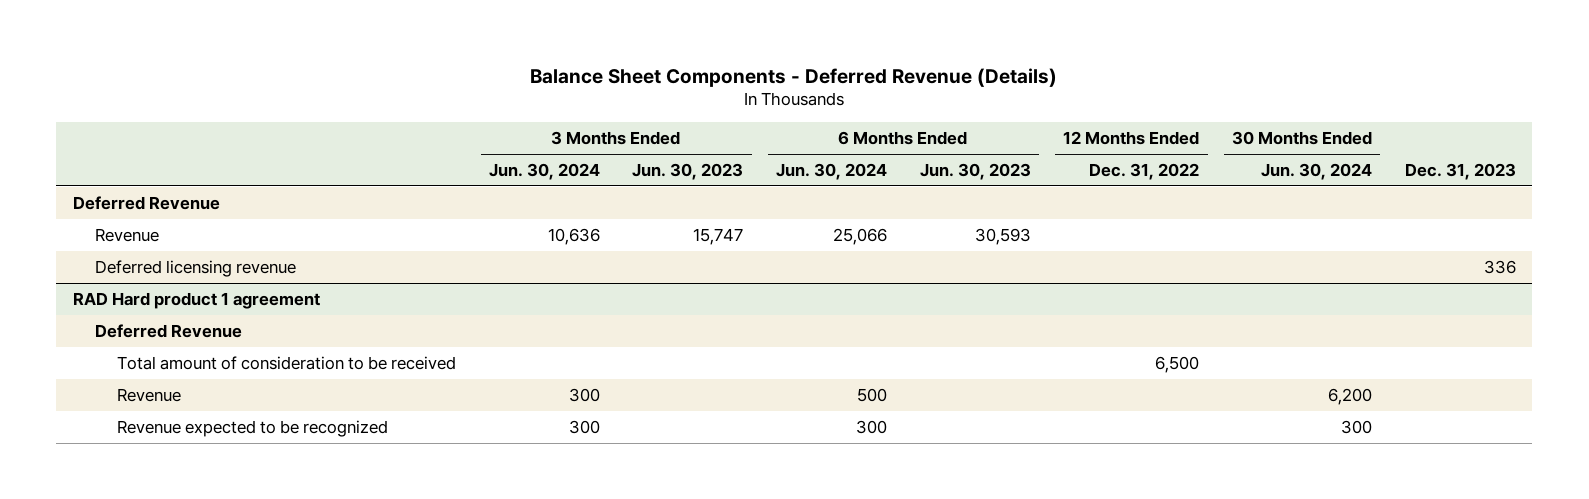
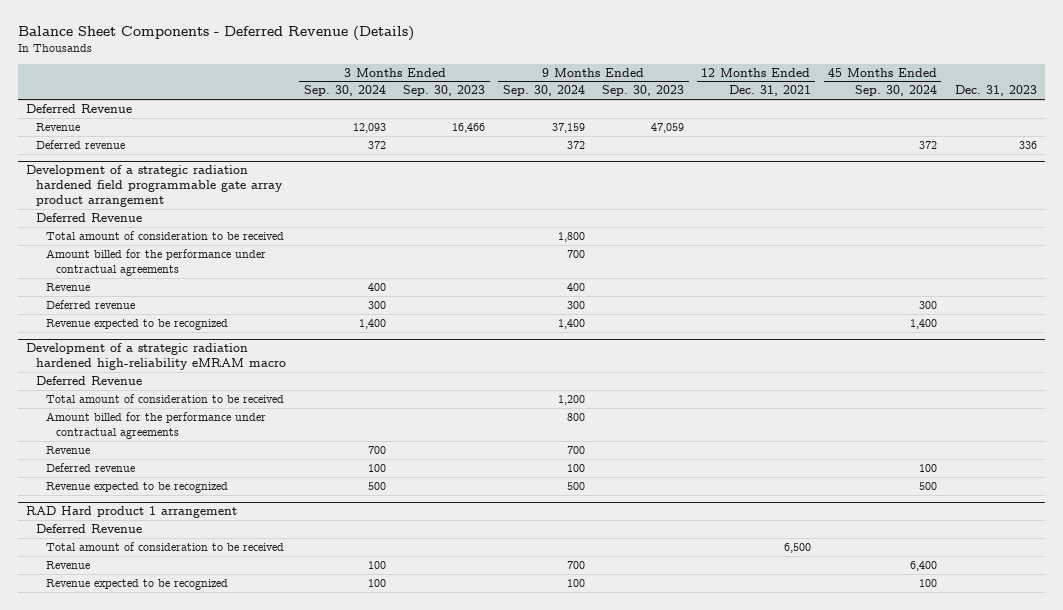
- | 3 Months Ended Jun. 30, 2024 | 3 Months Ended Jun. 30, 2023 | 6 Months Ended Jun. 30, 2024 | 6 Months Ended Jun. 30, 2023 | 12 Months Ended Dec. 31, 2022 | 30 Months Ended Jun. 30, 2024 | Dec. 31, 2023
+ | 3 Months Ended Sep. 30, 2024 | 3 Months Ended Sep. 30, 2023 | 9 Months Ended Sep. 30, 2024 | 9 Months Ended Sep. 30, 2023 | 12 Months Ended Dec. 31, 2021 | 45 Months Ended Sep. 30, 2024 | Dec. 31, 2023
- Deferred licensing revenue | | | | | | | 336
- RAD Hard product 1 agreement
+ Deferred revenue | 372 | | 372 | | | 372 | 336
+ Development of a strategic radiation hardened field programmable gate array product arrangement
+ Deferred Revenue
+ Total amount of consideration to be received | | | 1,800 | | | |
+ Amount billed for the performance under contractual agreements | | | 700 | | | |
+ Revenue | 400 | | 400 | | | |
+ Deferred revenue | 300 | | 300 | | | 300 |
+ Revenue expected to be recognized | 1,400 | | 1,400 | | | 1,400 |
+ Development of a strategic radiation hardened high-reliability eMRAM macro
+ Deferred Revenue
+ Total amount of consideration to be received | | | 1,200 | | | |
+ Amount billed for the performance under contractual agreements | | | 800 | | | |
+ Revenue | 700 | | 700 | | | |
+ Deferred revenue | 100 | | 100 | | | 100 |
+ Revenue expected to be recognized | 500 | | 500 | | | 500 |
+ RAD Hard product 1 arrangement

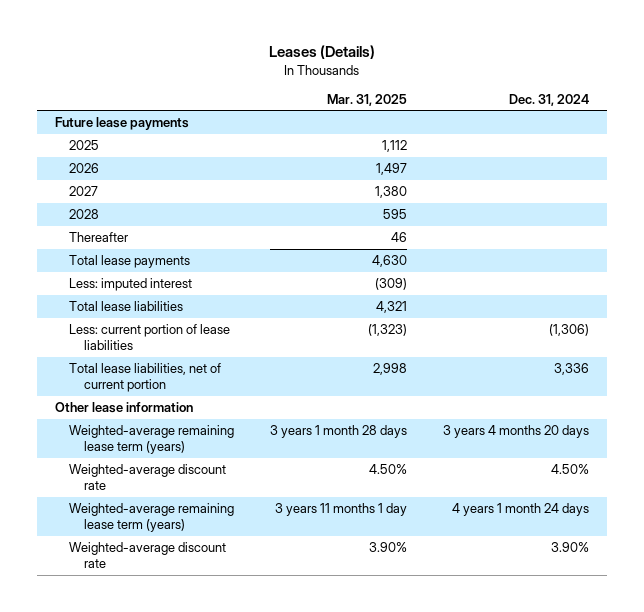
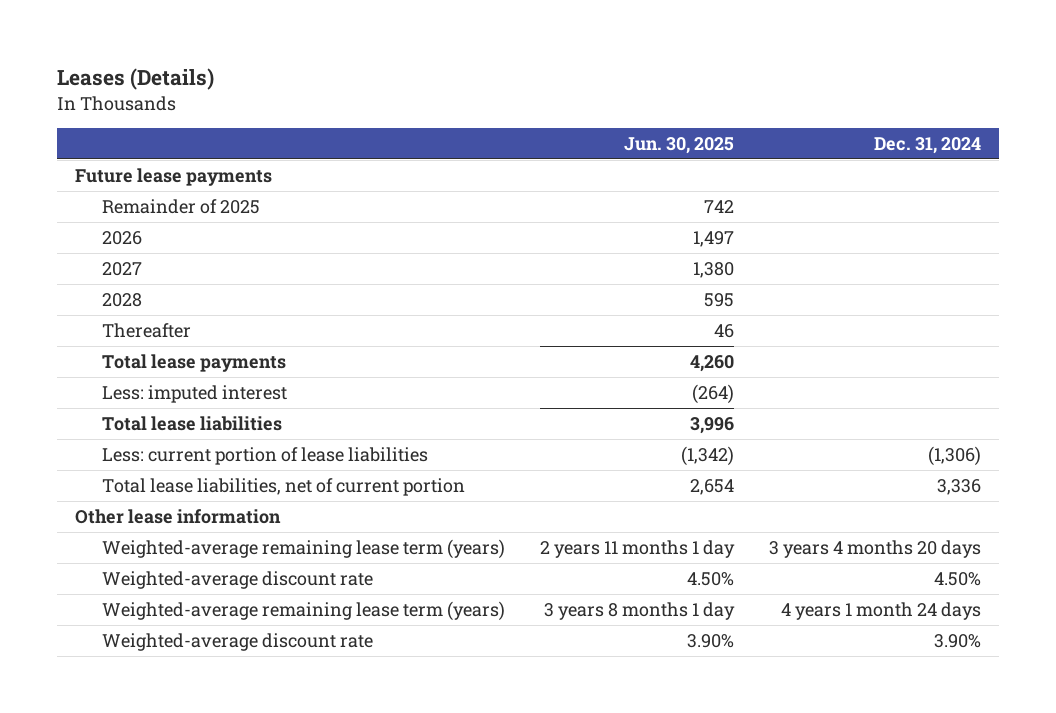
- | Mar. 31, 2025 | Dec. 31, 2024
+ | Jun. 30, 2025 | Dec. 31, 2024
- 2025 | 1,112 |
+ Remainder of 2025 | 742 |

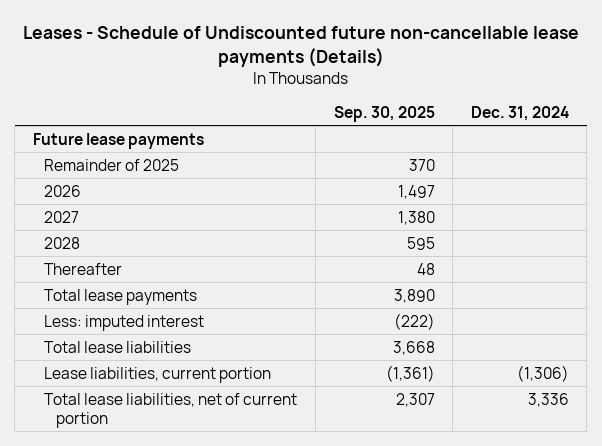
- Leases (Details)
+ Leases - Schedule of Undiscounted future non-cancellable lease payments (Details)
- | Jun. 30, 2025 | Dec. 31, 2024
+ | Sep. 30, 2025 | Dec. 31, 2024
- Less: current portion of lease liabilities | (1,342) | (1,306)
+ Lease liabilities, current portion | (1,361) | (1,306)
- Other lease information
- Weighted-average remaining lease term (years) | 2 years 11 months 1 day | 3 years 4 months 20 days
- Weighted-average discount rate | 4.50% | 4.50%
- Weighted-average remaining lease term (years) | 3 years 8 months 1 day | 4 years 1 month 24 days
- Weighted-average discount rate | 3.90% | 3.90%

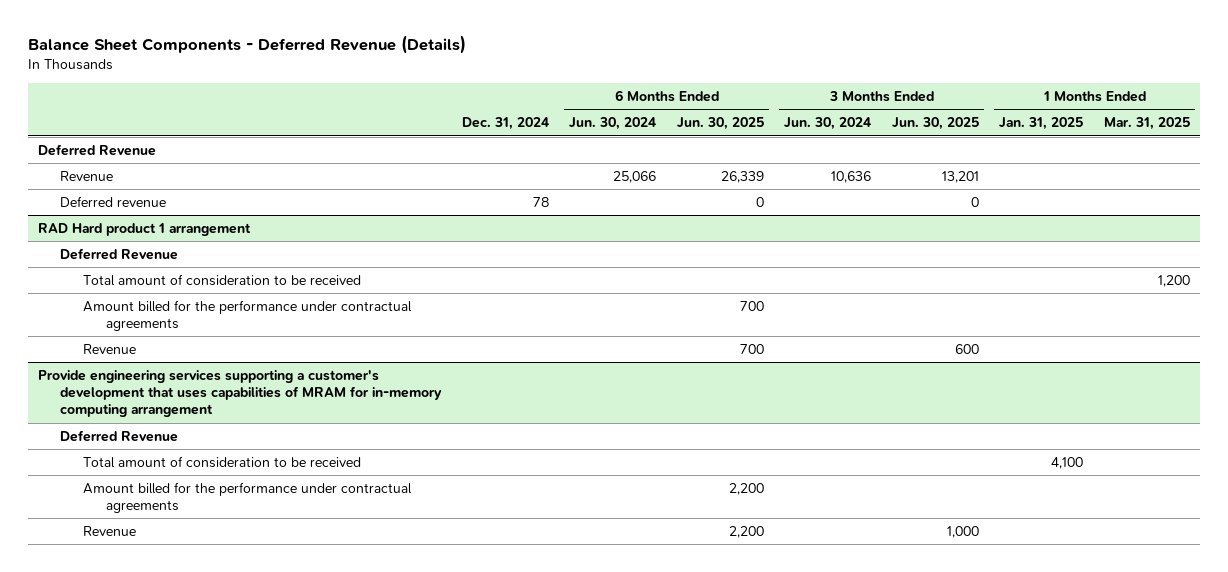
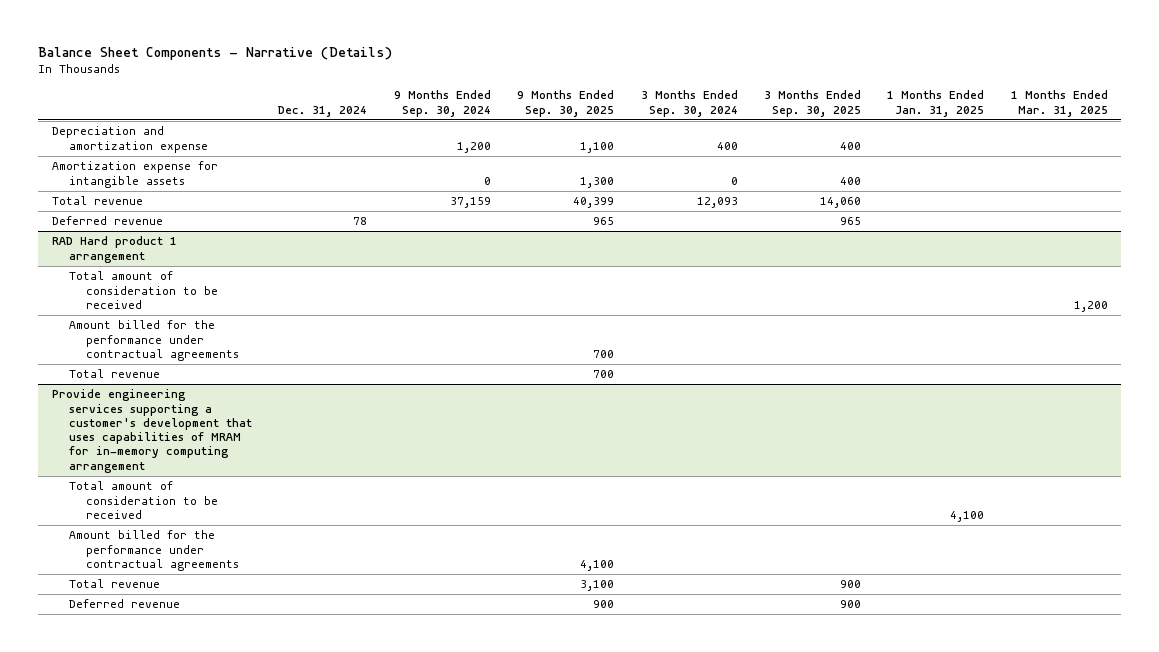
- Balance Sheet Components - Deferred Revenue (Details)
+ Balance Sheet Components - Narrative (Details)
- | Dec. 31, 2024 | 6 Months Ended Jun. 30, 2024 | 6 Months Ended Jun. 30, 2025 | 3 Months Ended Jun. 30, 2024 | 3 Months Ended Jun. 30, 2025 | 1 Months Ended Jan. 31, 2025 | 1 Months Ended Mar. 31, 2025
+ | Dec. 31, 2024 | 9 Months Ended Sep. 30, 2024 | 9 Months Ended Sep. 30, 2025 | 3 Months Ended Sep. 30, 2024 | 3 Months Ended Sep. 30, 2025 | 1 Months Ended Jan. 31, 2025 | 1 Months Ended Mar. 31, 2025
- Deferred Revenue
- Revenue | | 25,066 | 26,339 | 10,636 | 13,201 | |
+ Depreciation and amortization expense | | 1,200 | 1,100 | 400 | 400 | |
+ Amortization expense for intangible assets | | 0 | 1,300 | 0 | 400 | |
+ Total revenue | | 37,159 | 40,399 | 12,093 | 14,060 | |
@ RAD Hard product 1 arrangement
- Deferred Revenue
- Revenue | | | 700 | | 600 | |
+ Total revenue | | | 700 | | | |
@ Provide engineering services supporting a customer's development that uses capabilities of MRAM for in-memory computing arrangement
- Deferred Revenue
- Revenue | | | 2,200 | | 1,000 | |
+ Total revenue | | | 3,100 | | 900 | |
+ Deferred revenue | | | 900 | | 900 | |

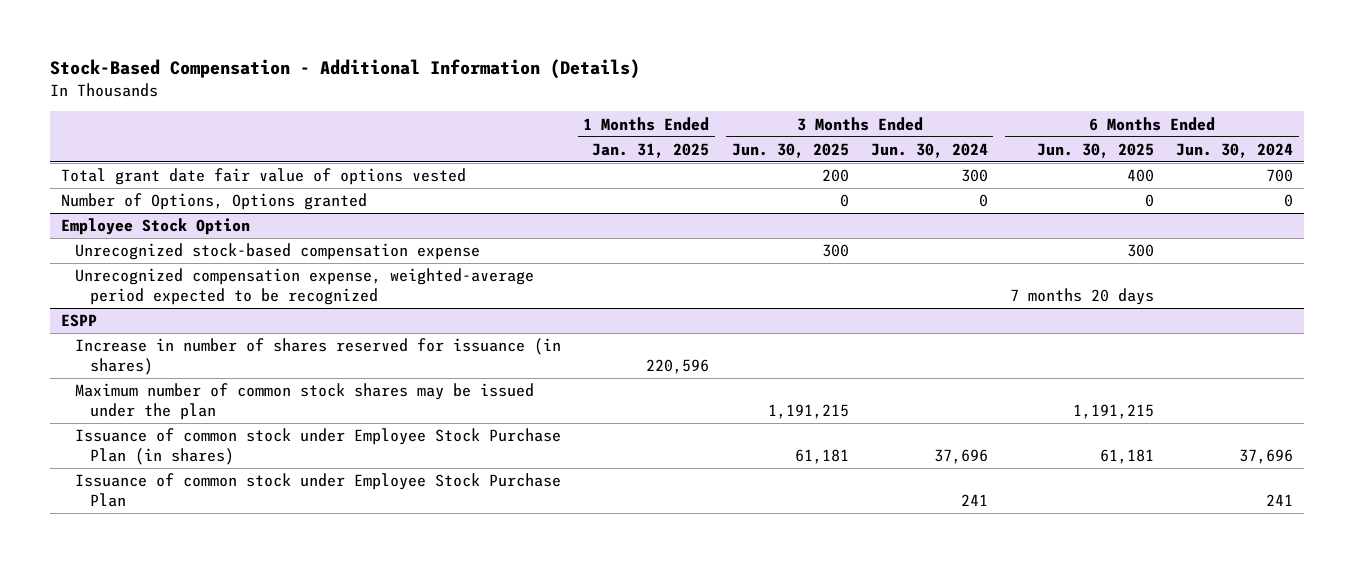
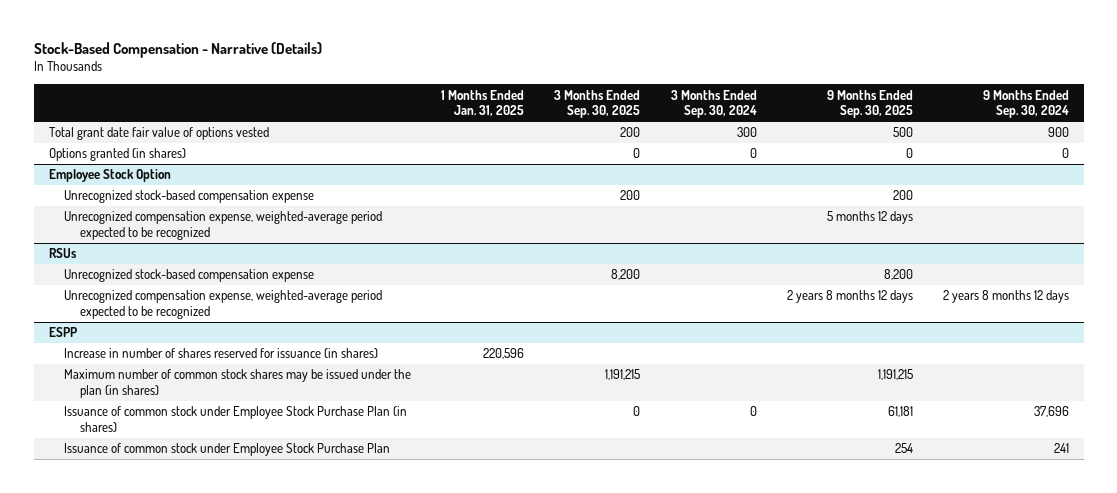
- Stock-Based Compensation - Additional Information (Details)
+ Stock-Based Compensation - Narrative (Details)
- | 1 Months Ended Jan. 31, 2025 | 3 Months Ended Jun. 30, 2025 | 3 Months Ended Jun. 30, 2024 | 6 Months Ended Jun. 30, 2025 | 6 Months Ended Jun. 30, 2024
+ | 1 Months Ended Jan. 31, 2025 | 3 Months Ended Sep. 30, 2025 | 3 Months Ended Sep. 30, 2024 | 9 Months Ended Sep. 30, 2025 | 9 Months Ended Sep. 30, 2024
- Number of Options, Options granted | | 0 | 0 | 0 | 0
+ Options granted (in shares) | | 0 | 0 | 0 | 0
+ RSUs
+ Unrecognized stock-based compensation expense | | 8,200 | | 8,200 |
+ Unrecognized compensation expense, weighted-average period expected to be recognized | | | | 2 years 8 months 12 days | 2 years 8 months 12 days
@ ESPP
- Maximum number of common stock shares may be issued under the plan | | 1,191,215 | | 1,191,215 |
+ Maximum number of common stock shares may be issued under the plan (in shares) | | 1,191,215 | | 1,191,215 |

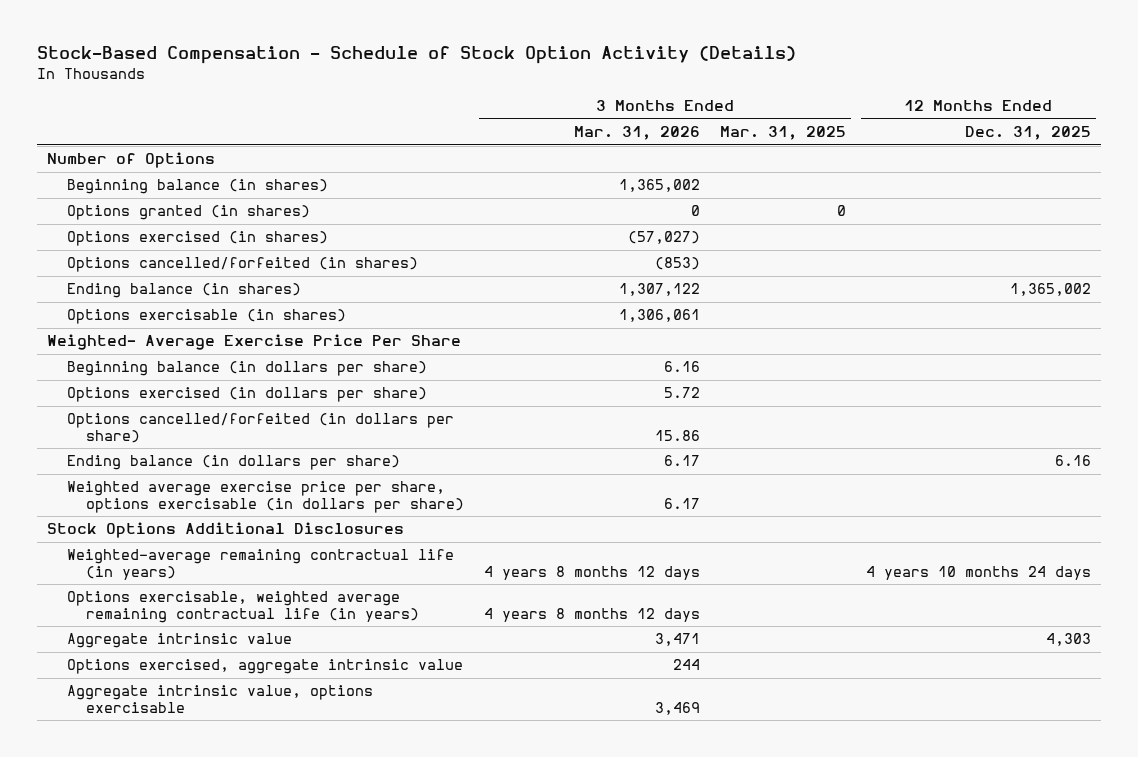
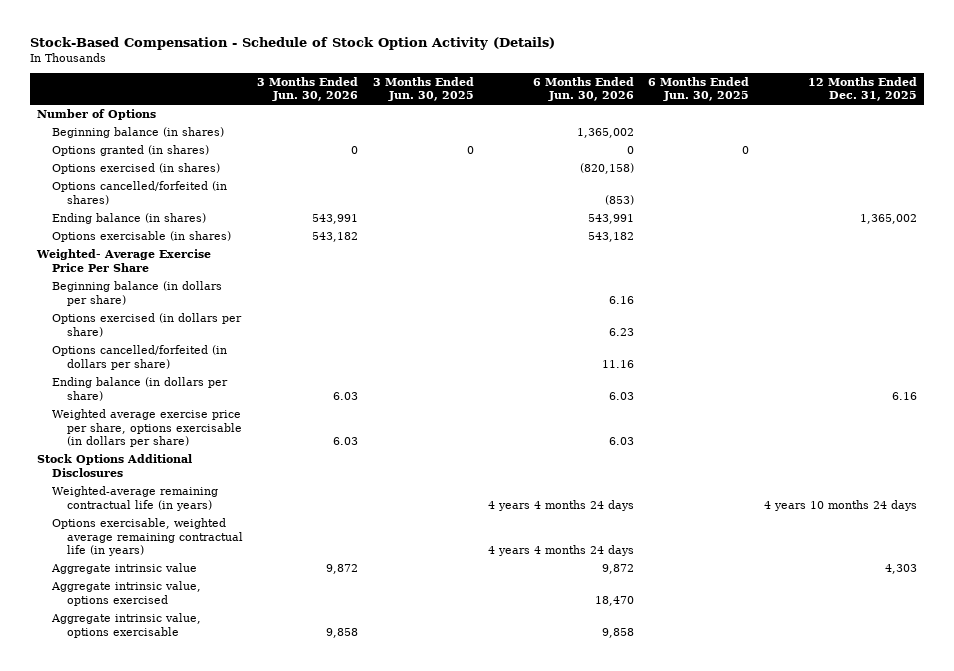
- | 3 Months Ended Mar. 31, 2026 | 3 Months Ended Mar. 31, 2025 | 12 Months Ended Dec. 31, 2025
+ | 3 Months Ended Jun. 30, 2026 | 3 Months Ended Jun. 30, 2025 | 6 Months Ended Jun. 30, 2026 | 6 Months Ended Jun. 30, 2025 | 12 Months Ended Dec. 31, 2025
- Options exercised, aggregate intrinsic value | 244 | |
+ Aggregate intrinsic value, options exercised | | | 18,470 | |

